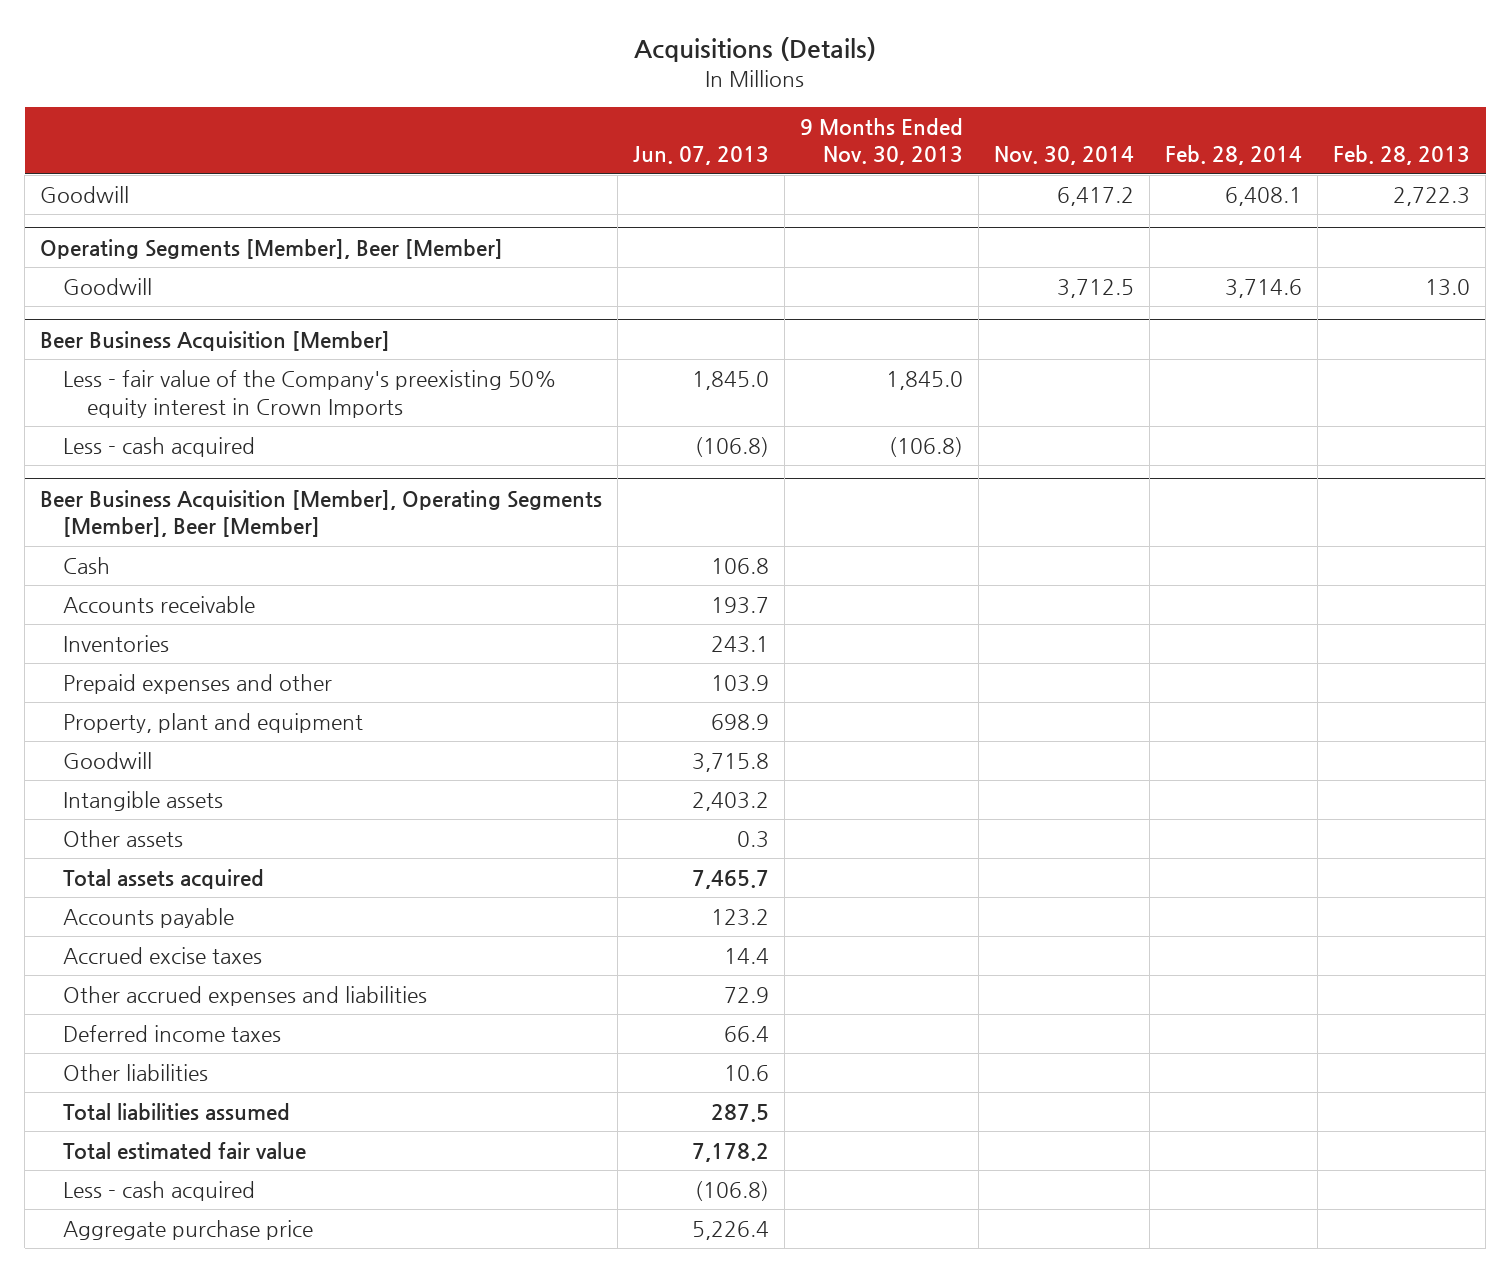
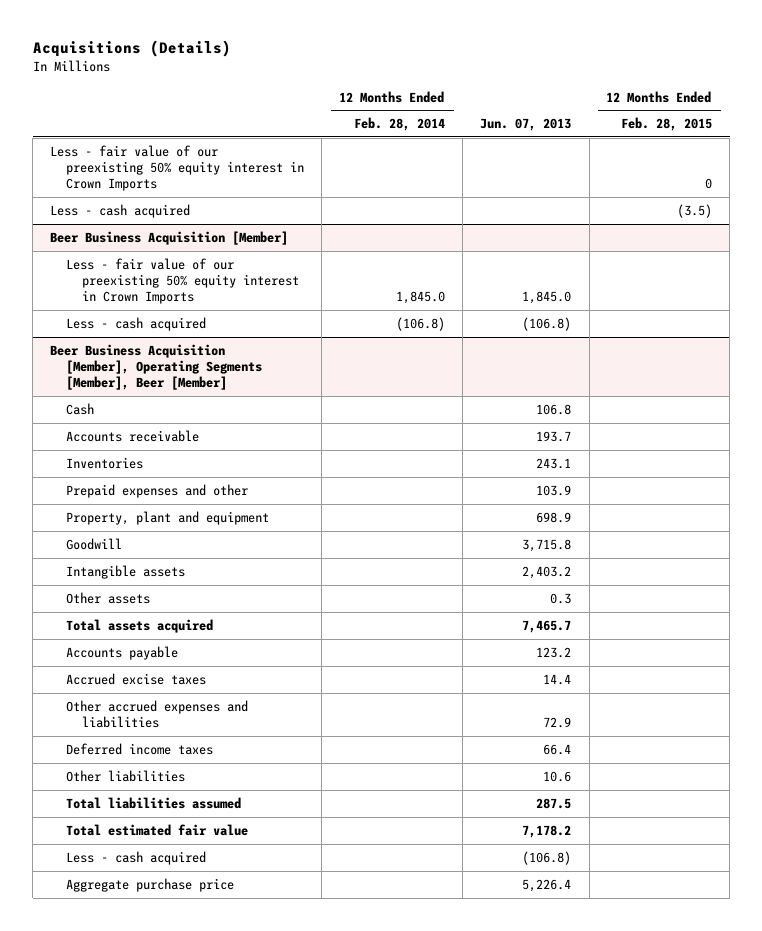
- | Jun. 07, 2013 | 9 Months Ended Nov. 30, 2013 | Nov. 30, 2014 | Feb. 28, 2014 | Feb. 28, 2013
+ | 12 Months Ended Feb. 28, 2014 | Jun. 07, 2013 | 12 Months Ended Feb. 28, 2015
- Goodwill | | | 6,417.2 | 6,408.1 | 2,722.3
- Operating Segments [Member], Beer [Member]
- Goodwill | | | 3,712.5 | 3,714.6 | 13.0
+ Less - fair value of our preexisting 50% equity interest in Crown Imports | | | 0
+ Less - cash acquired | | | (3.5)
@ Beer Business Acquisition [Member]
- Less - fair value of the Company's preexisting 50% equity interest in Crown Imports | 1,845.0 | 1,845.0 | | |
+ Less - fair value of our preexisting 50% equity interest in Crown Imports | 1,845.0 | 1,845.0 |

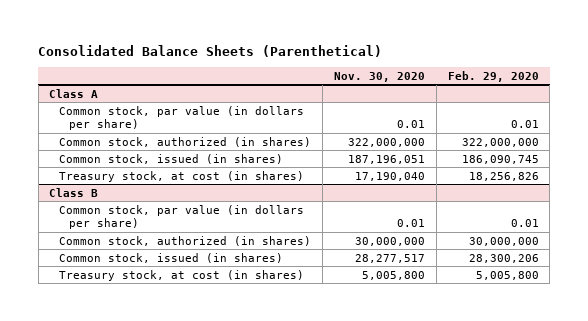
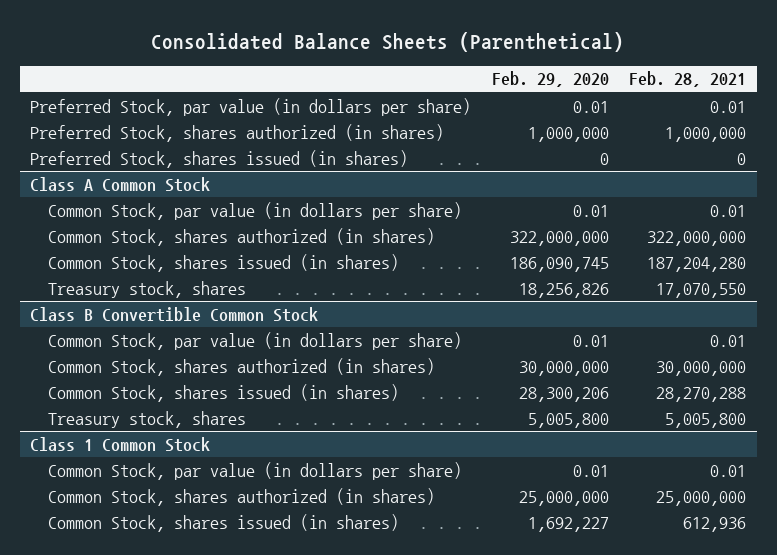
- | Nov. 30, 2020 | Feb. 29, 2020
+ | Feb. 29, 2020 | Feb. 28, 2021
- Class A
- Common stock, par value (in dollars per share) | 0.01 | 0.01
- Common stock, authorized (in shares) | 322,000,000 | 322,000,000
- Common stock, issued (in shares) | 187,196,051 | 186,090,745
- Treasury stock, at cost (in shares) | 17,190,040 | 18,256,826
- Class B
- Common stock, par value (in dollars per share) | 0.01 | 0.01
- Common stock, authorized (in shares) | 30,000,000 | 30,000,000
- Common stock, issued (in shares) | 28,277,517 | 28,300,206
- Treasury stock, at cost (in shares) | 5,005,800 | 5,005,800
+ Preferred Stock, par value (in dollars per share) | 0.01 | 0.01
+ Preferred Stock, shares authorized (in shares) | 1,000,000 | 1,000,000
+ Preferred Stock, shares issued (in shares) | 0 | 0
+ Class A Common Stock
+ Common Stock, par value (in dollars per share) | 0.01 | 0.01
+ Common Stock, shares authorized (in shares) | 322,000,000 | 322,000,000
+ Common Stock, shares issued (in shares) | 186,090,745 | 187,204,280
+ Treasury stock, shares | 18,256,826 | 17,070,550
+ Class B Convertible Common Stock
+ Common Stock, par value (in dollars per share) | 0.01 | 0.01
+ Common Stock, shares authorized (in shares) | 30,000,000 | 30,000,000
+ Common Stock, shares issued (in shares) | 28,300,206 | 28,270,288
+ Treasury stock, shares | 5,005,800 | 5,005,800
+ Class 1 Common Stock
+ Common Stock, par value (in dollars per share) | 0.01 | 0.01
+ Common Stock, shares authorized (in shares) | 25,000,000 | 25,000,000
+ Common Stock, shares issued (in shares) | 1,692,227 | 612,936

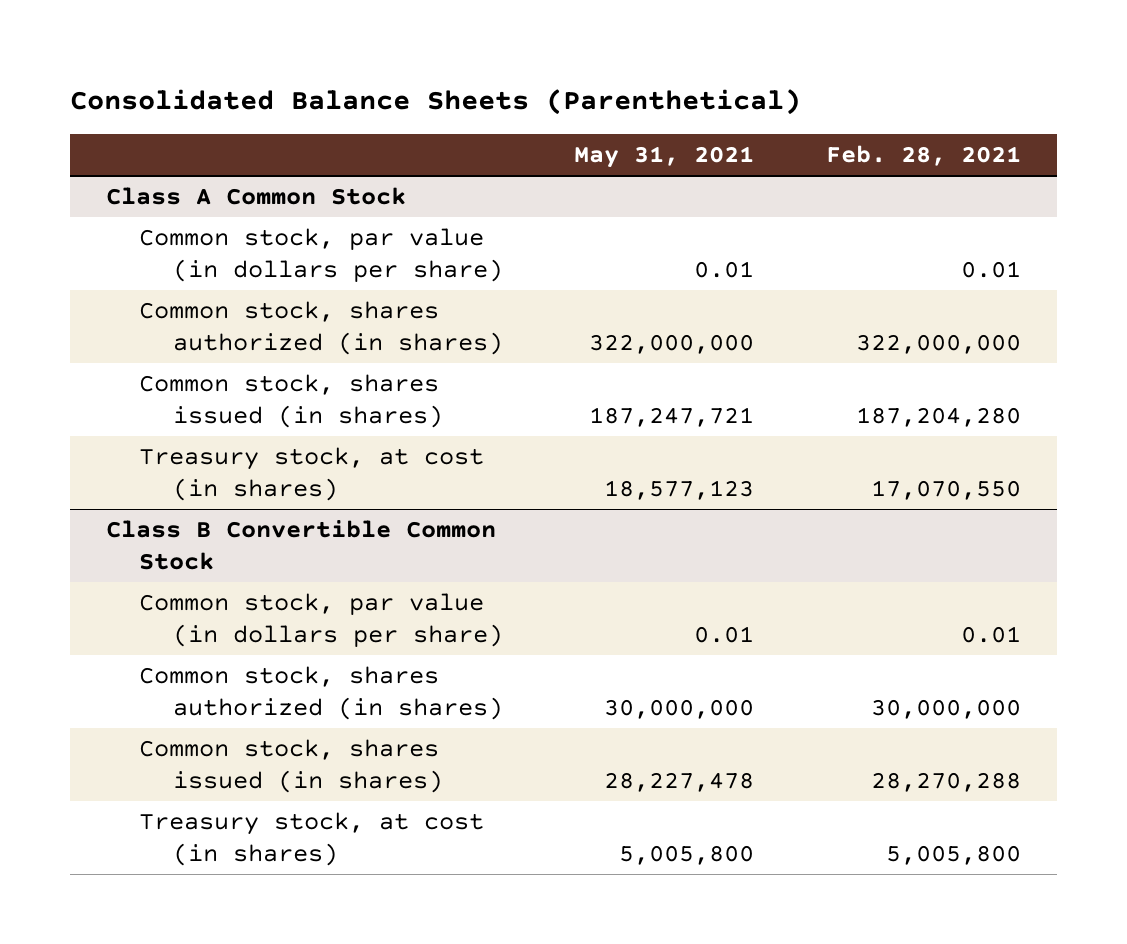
- | Feb. 29, 2020 | Feb. 28, 2021
+ | May 31, 2021 | Feb. 28, 2021
- Preferred Stock, par value (in dollars per share) | 0.01 | 0.01
- Preferred Stock, shares authorized (in shares) | 1,000,000 | 1,000,000
- Preferred Stock, shares issued (in shares) | 0 | 0
@ Class A Common Stock
- Common Stock, par value (in dollars per share) | 0.01 | 0.01
- Common Stock, shares authorized (in shares) | 322,000,000 | 322,000,000
- Common Stock, shares issued (in shares) | 186,090,745 | 187,204,280
- Treasury stock, shares | 18,256,826 | 17,070,550
+ Common stock, par value (in dollars per share) | 0.01 | 0.01
+ Common stock, shares authorized (in shares) | 322,000,000 | 322,000,000
+ Common stock, shares issued (in shares) | 187,247,721 | 187,204,280
+ Treasury stock, at cost (in shares) | 18,577,123 | 17,070,550
@ Class B Convertible Common Stock
- Common Stock, par value (in dollars per share) | 0.01 | 0.01
- Common Stock, shares authorized (in shares) | 30,000,000 | 30,000,000
- Common Stock, shares issued (in shares) | 28,300,206 | 28,270,288
- Treasury stock, shares | 5,005,800 | 5,005,800
- Class 1 Common Stock
- Common Stock, par value (in dollars per share) | 0.01 | 0.01
- Common Stock, shares authorized (in shares) | 25,000,000 | 25,000,000
- Common Stock, shares issued (in shares) | 1,692,227 | 612,936
@ Class B Convertible Common Stock
+ Common stock, par value (in dollars per share) | 0.01 | 0.01
+ Common stock, shares authorized (in shares) | 30,000,000 | 30,000,000
+ Common stock, shares issued (in shares) | 28,227,478 | 28,270,288
+ Treasury stock, at cost (in shares) | 5,005,800 | 5,005,800

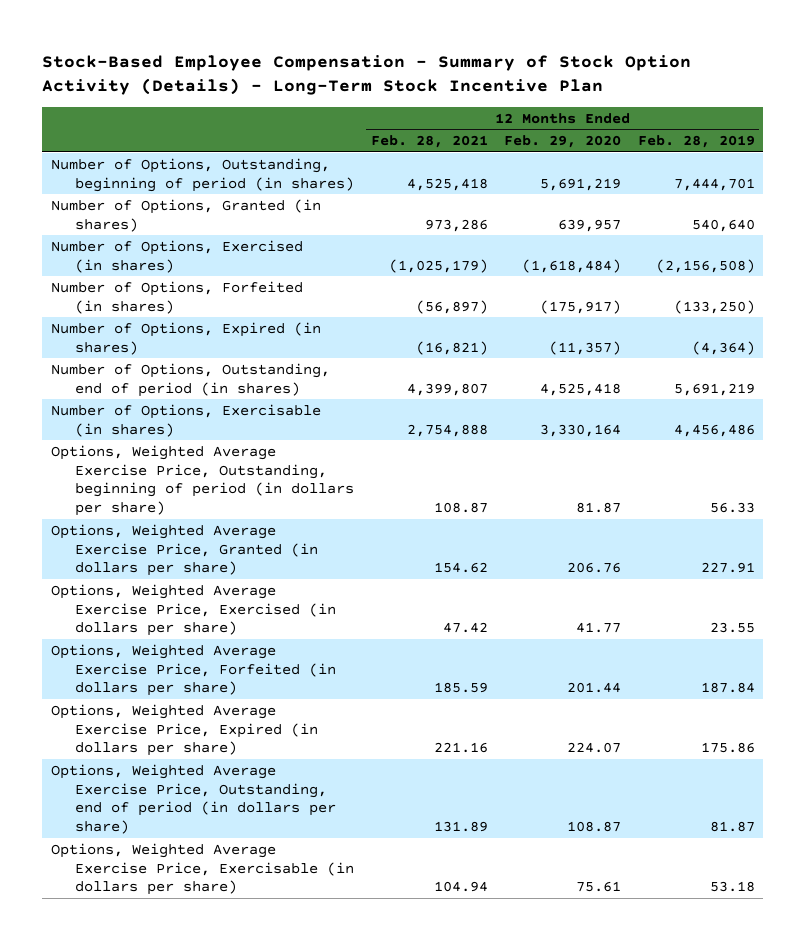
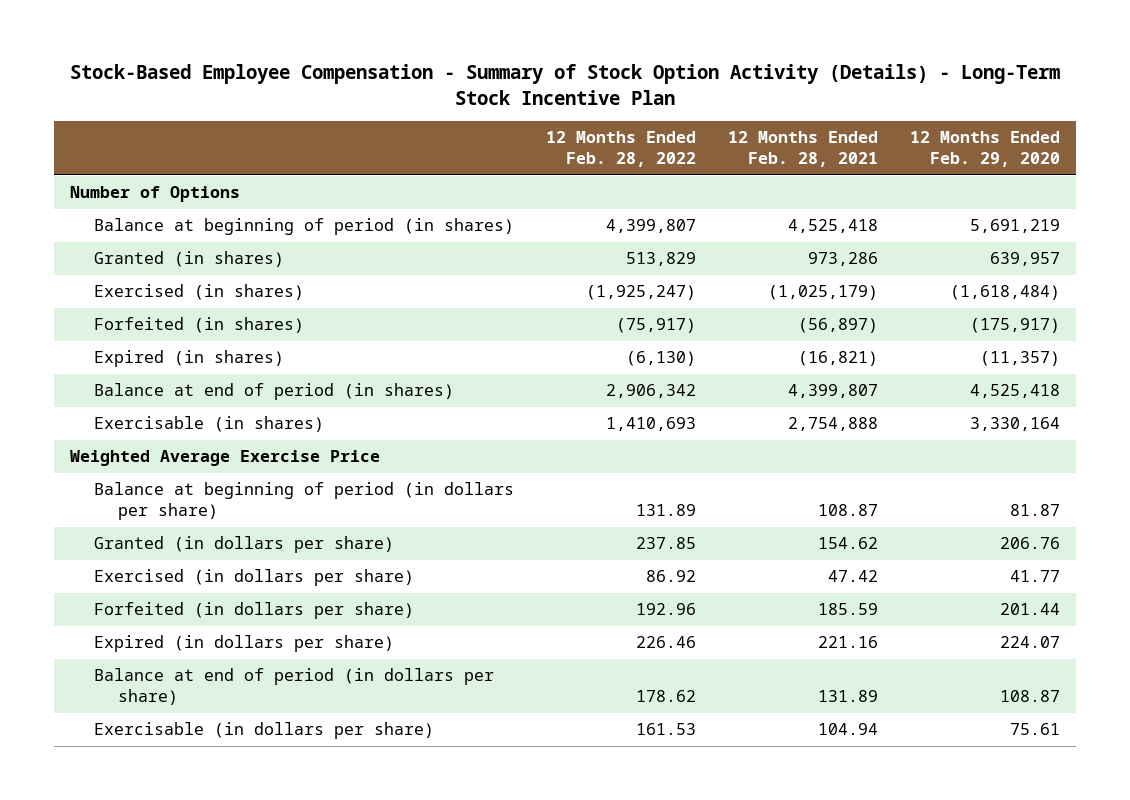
- | 12 Months Ended Feb. 28, 2021 | 12 Months Ended Feb. 29, 2020 | 12 Months Ended Feb. 28, 2019
+ | 12 Months Ended Feb. 28, 2022 | 12 Months Ended Feb. 28, 2021 | 12 Months Ended Feb. 29, 2020
- Number of Options, Outstanding, beginning of period (in shares) | 4,525,418 | 5,691,219 | 7,444,701
- Number of Options, Granted (in shares) | 973,286 | 639,957 | 540,640
- Number of Options, Exercised (in shares) | (1,025,179) | (1,618,484) | (2,156,508)
- Number of Options, Forfeited (in shares) | (56,897) | (175,917) | (133,250)
- Number of Options, Expired (in shares) | (16,821) | (11,357) | (4,364)
- Number of Options, Outstanding, end of period (in shares) | 4,399,807 | 4,525,418 | 5,691,219
- Number of Options, Exercisable (in shares) | 2,754,888 | 3,330,164 | 4,456,486
- Options, Weighted Average Exercise Price, Outstanding, beginning of period (in dollars per share) | 108.87 | 81.87 | 56.33
- Options, Weighted Average Exercise Price, Granted (in dollars per share) | 154.62 | 206.76 | 227.91
- Options, Weighted Average Exercise Price, Exercised (in dollars per share) | 47.42 | 41.77 | 23.55
- Options, Weighted Average Exercise Price, Forfeited (in dollars per share) | 185.59 | 201.44 | 187.84
- Options, Weighted Average Exercise Price, Expired (in dollars per share) | 221.16 | 224.07 | 175.86
- Options, Weighted Average Exercise Price, Outstanding, end of period (in dollars per share) | 131.89 | 108.87 | 81.87
- Options, Weighted Average Exercise Price, Exercisable (in dollars per share) | 104.94 | 75.61 | 53.18
+ Number of Options
+ Balance at beginning of period (in shares) | 4,399,807 | 4,525,418 | 5,691,219
+ Granted (in shares) | 513,829 | 973,286 | 639,957
+ Exercised (in shares) | (1,925,247) | (1,025,179) | (1,618,484)
+ Forfeited (in shares) | (75,917) | (56,897) | (175,917)
+ Expired (in shares) | (6,130) | (16,821) | (11,357)
+ Balance at end of period (in shares) | 2,906,342 | 4,399,807 | 4,525,418
+ Exercisable (in shares) | 1,410,693 | 2,754,888 | 3,330,164
+ Weighted Average Exercise Price
+ Balance at beginning of period (in dollars per share) | 131.89 | 108.87 | 81.87
+ Granted (in dollars per share) | 237.85 | 154.62 | 206.76
+ Exercised (in dollars per share) | 86.92 | 47.42 | 41.77
+ Forfeited (in dollars per share) | 192.96 | 185.59 | 201.44
+ Expired (in dollars per share) | 226.46 | 221.16 | 224.07
+ Balance at end of period (in dollars per share) | 178.62 | 131.89 | 108.87
+ Exercisable (in dollars per share) | 161.53 | 104.94 | 75.61

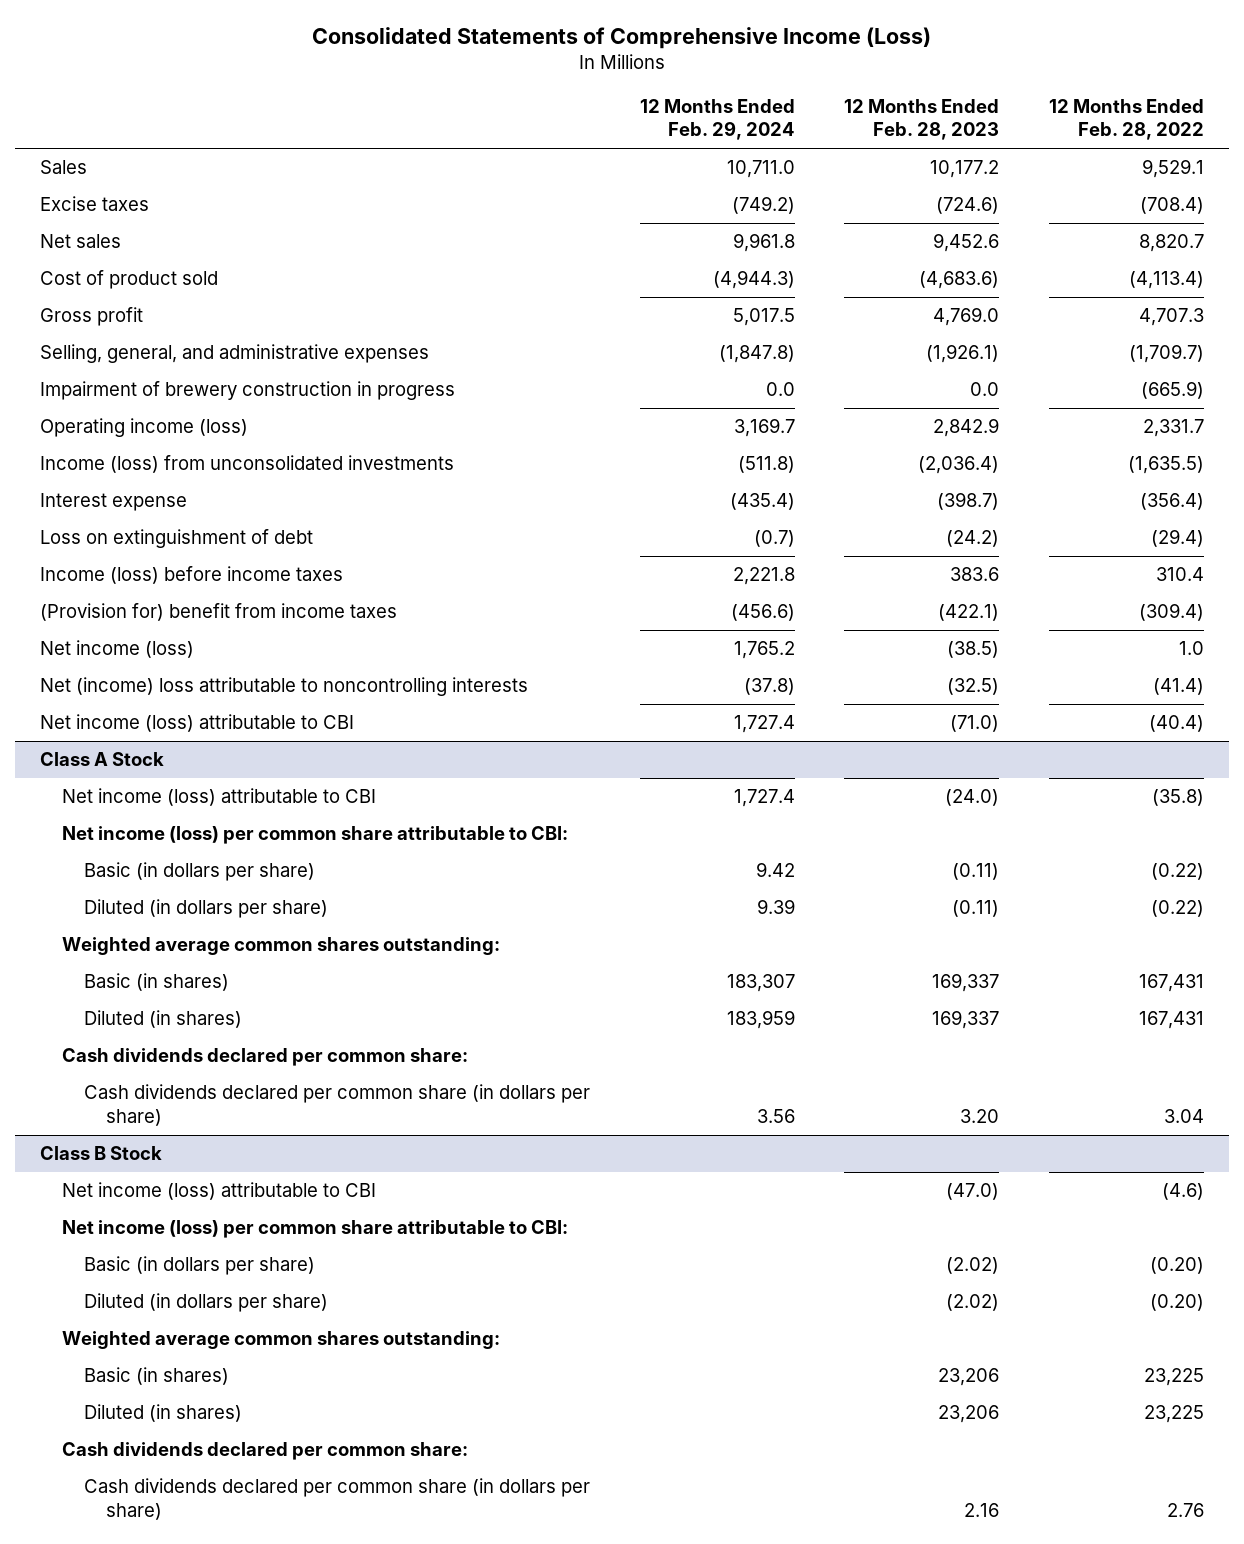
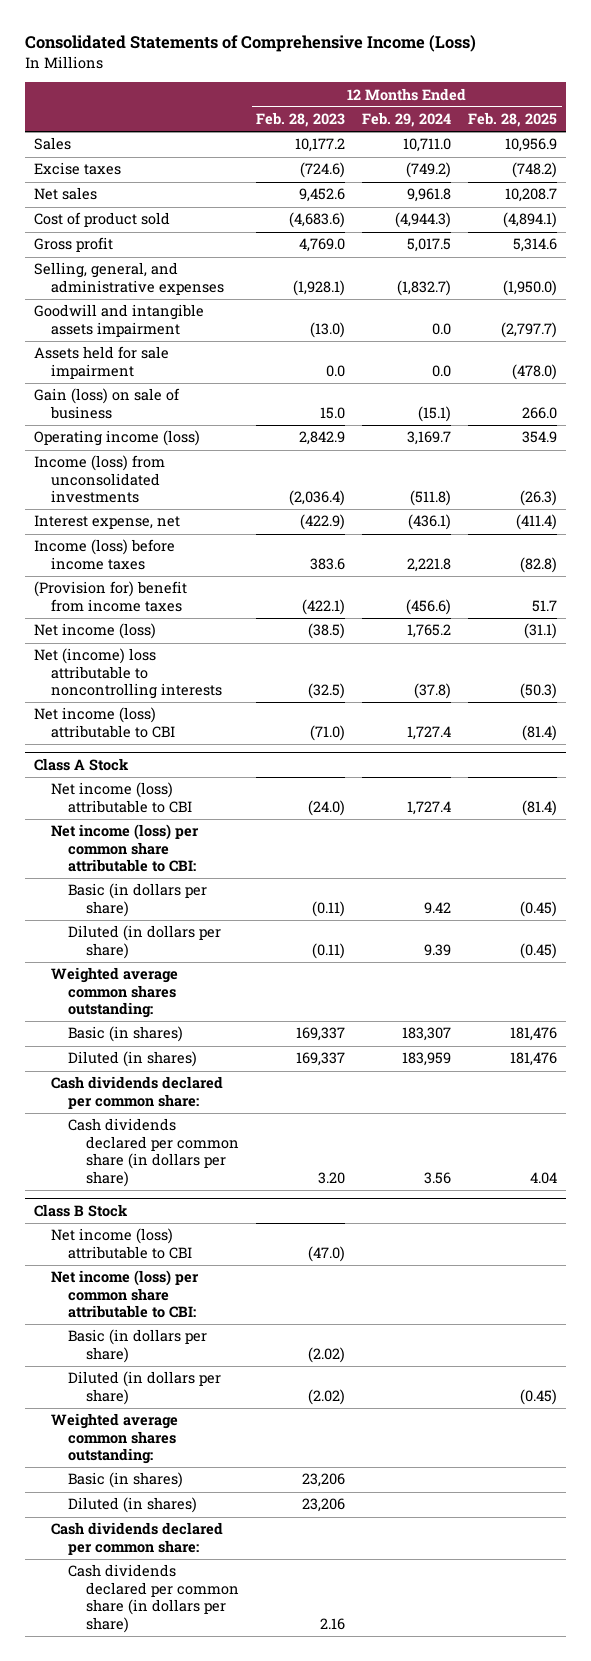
- | 12 Months Ended Feb. 29, 2024 | 12 Months Ended Feb. 28, 2023 | 12 Months Ended Feb. 28, 2022
+ | 12 Months Ended Feb. 28, 2023 | 12 Months Ended Feb. 29, 2024 | 12 Months Ended Feb. 28, 2025
- Selling, general, and administrative expenses | (1,847.8) | (1,926.1) | (1,709.7)
- Impairment of brewery construction in progress | 0.0 | 0.0 | (665.9)
+ Selling, general, and administrative expenses | (1,928.1) | (1,832.7) | (1,950.0)
+ Goodwill and intangible assets impairment | (13.0) | 0.0 | (2,797.7)
+ Assets held for sale impairment | 0.0 | 0.0 | (478.0)
+ Gain (loss) on sale of business | 15.0 | (15.1) | 266.0
- Interest expense | (435.4) | (398.7) | (356.4)
- Loss on extinguishment of debt | (0.7) | (24.2) | (29.4)
+ Interest expense, net | (422.9) | (436.1) | (411.4)

